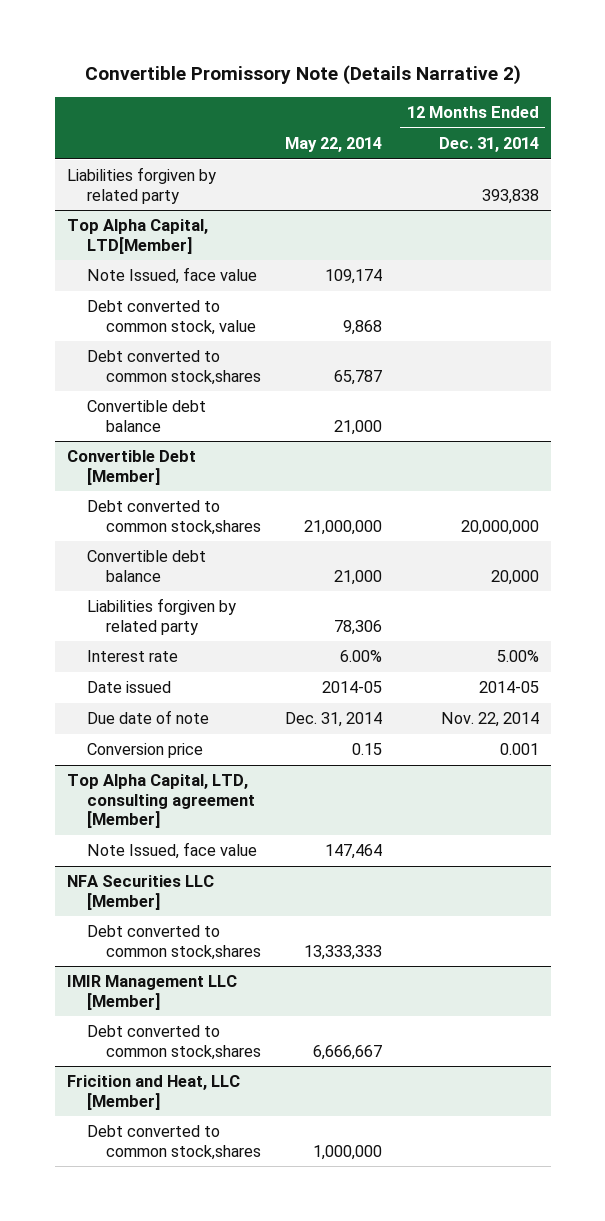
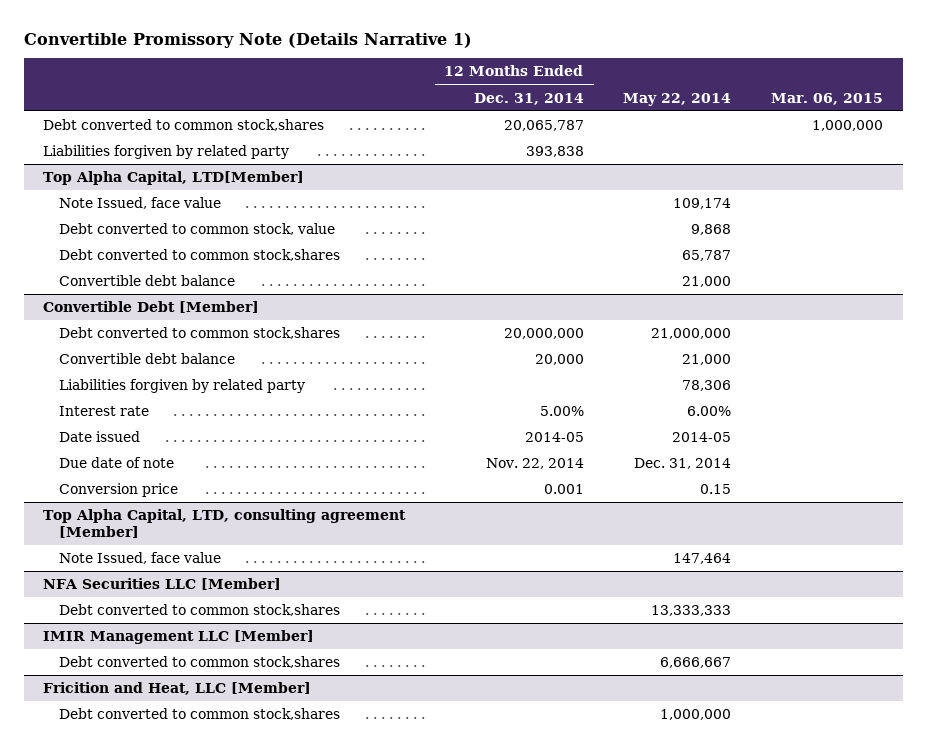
- Convertible Promissory Note (Details Narrative 2)
+ Convertible Promissory Note (Details Narrative 1)
- | May 22, 2014 | 12 Months Ended Dec. 31, 2014
+ | 12 Months Ended Dec. 31, 2014 | May 22, 2014 | Mar. 06, 2015
+ Debt converted to common stock,shares | 20,065,787 | | 1,000,000

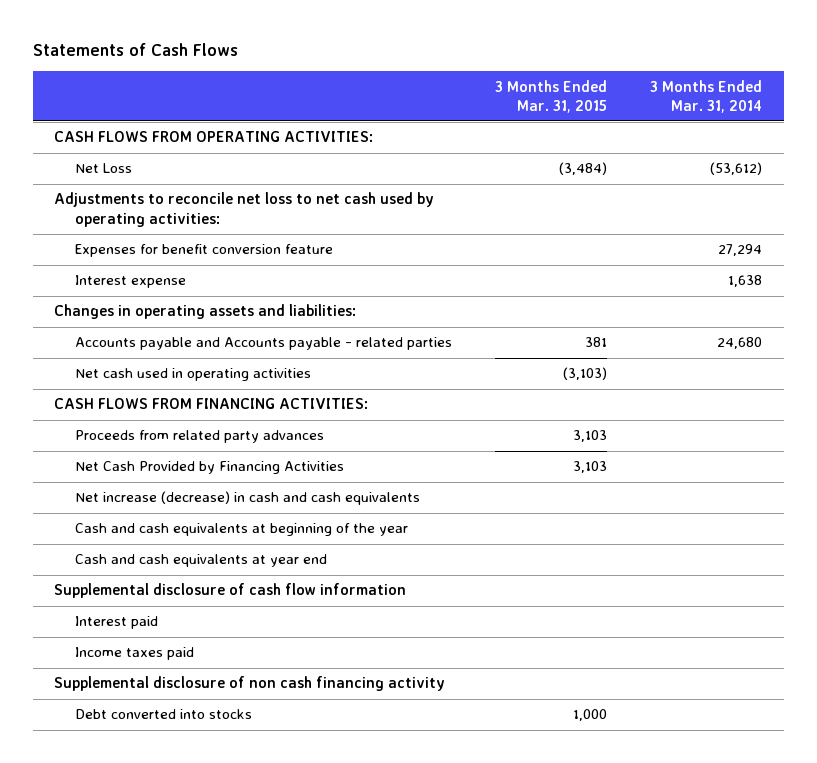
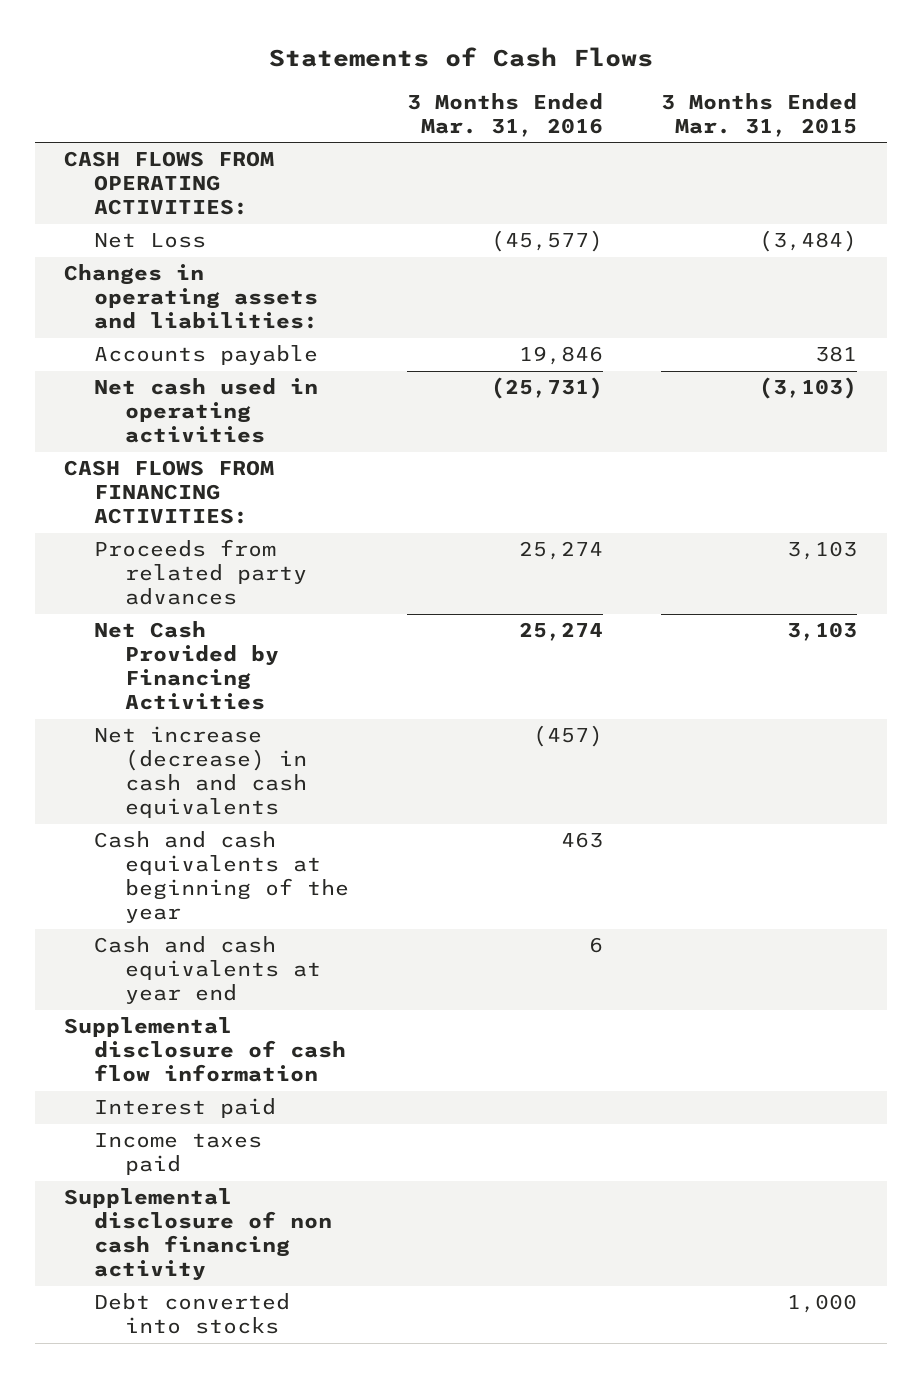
- | 3 Months Ended Mar. 31, 2015 | 3 Months Ended Mar. 31, 2014
+ | 3 Months Ended Mar. 31, 2016 | 3 Months Ended Mar. 31, 2015
- Adjustments to reconcile net loss to net cash used by operating activities:
- Expenses for benefit conversion feature | | 27,294
- Interest expense | | 1,638
- Accounts payable and Accounts payable - related parties | 381 | 24,680
+ Accounts payable | 19,846 | 381

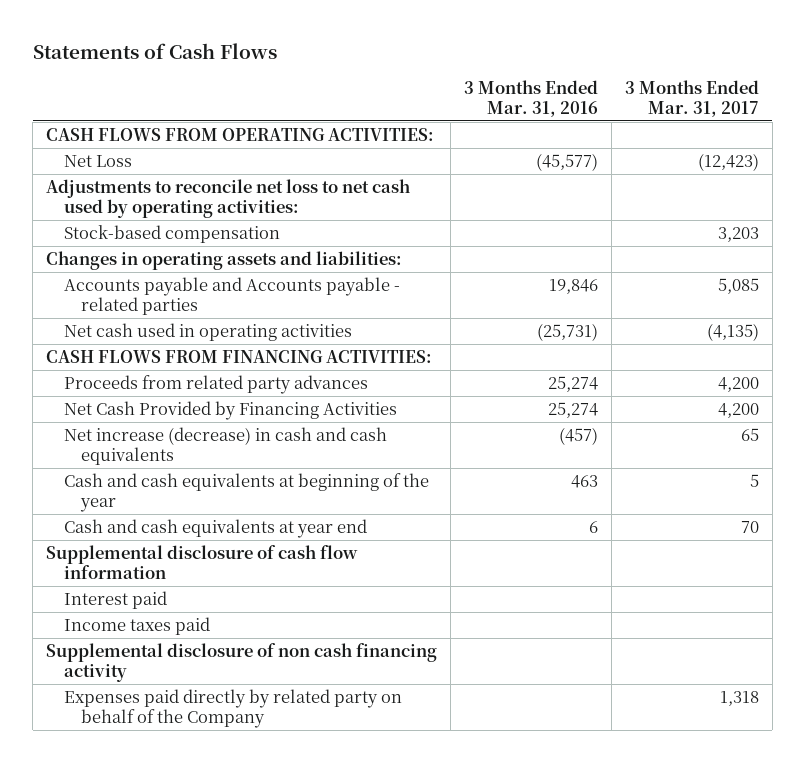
- | 3 Months Ended Mar. 31, 2016 | 3 Months Ended Mar. 31, 2015
+ | 3 Months Ended Mar. 31, 2016 | 3 Months Ended Mar. 31, 2017
+ Adjustments to reconcile net loss to net cash used by operating activities:
+ Stock-based compensation | | 3,203
- Accounts payable | 19,846 | 381
+ Accounts payable and Accounts payable - related parties | 19,846 | 5,085
- Debt converted into stocks | | 1,000
+ Expenses paid directly by related party on behalf of the Company | | 1,318

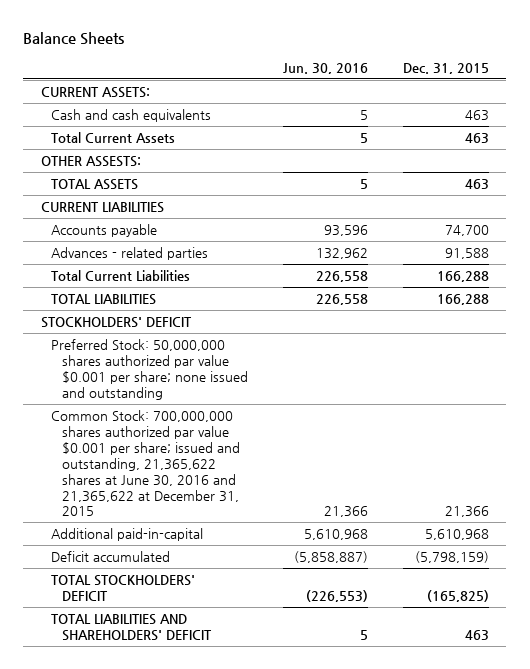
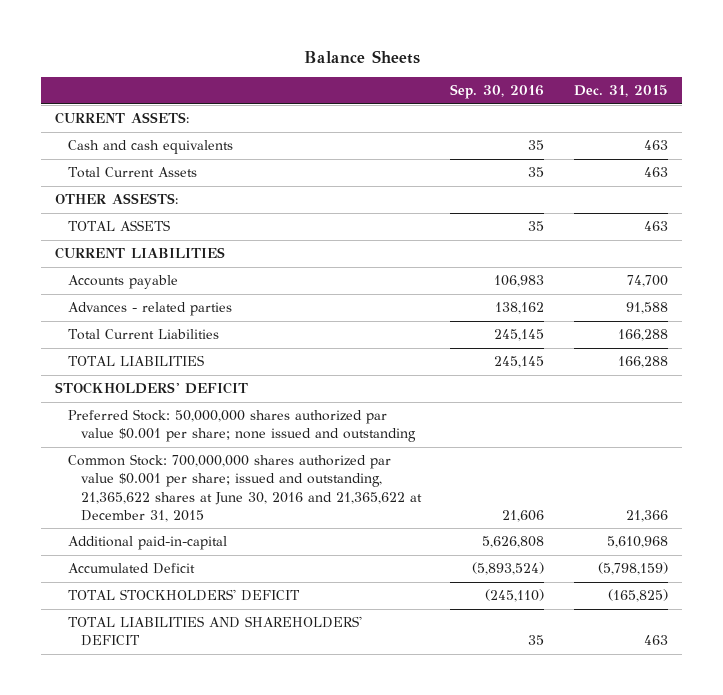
- | Jun. 30, 2016 | Dec. 31, 2015
+ | Sep. 30, 2016 | Dec. 31, 2015
- Deficit accumulated | (5,858,887) | (5,798,159)
+ Accumulated Deficit | (5,893,524) | (5,798,159)

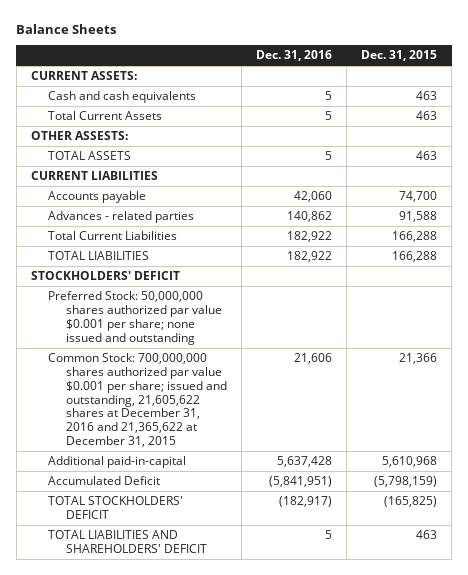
- | Sep. 30, 2016 | Dec. 31, 2015
+ | Dec. 31, 2016 | Dec. 31, 2015
- Common Stock: 700,000,000 shares authorized par value $0.001 per share; issued and outstanding, 21,365,622 shares at June 30, 2016 and 21,365,622 at December 31, 2015 | 21,606 | 21,366
+ Common Stock: 700,000,000 shares authorized par value $0.001 per share; issued and outstanding, 21,605,622 shares at December 31, 2016 and 21,365,622 at December 31, 2015 | 21,606 | 21,366

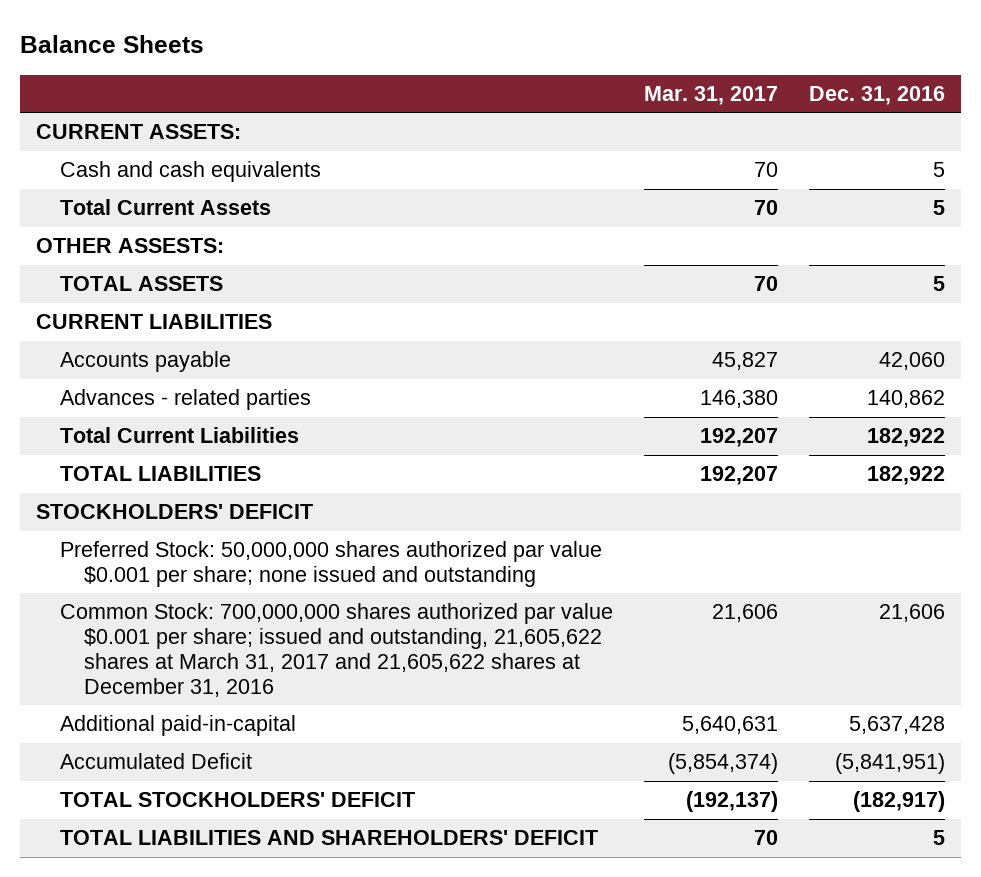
- | Dec. 31, 2016 | Dec. 31, 2015
+ | Mar. 31, 2017 | Dec. 31, 2016
- Common Stock: 700,000,000 shares authorized par value $0.001 per share; issued and outstanding, 21,605,622 shares at December 31, 2016 and 21,365,622 at December 31, 2015 | 21,606 | 21,366
+ Common Stock: 700,000,000 shares authorized par value $0.001 per share; issued and outstanding, 21,605,622 shares at March 31, 2017 and 21,605,622 shares at December 31, 2016 | 21,606 | 21,606

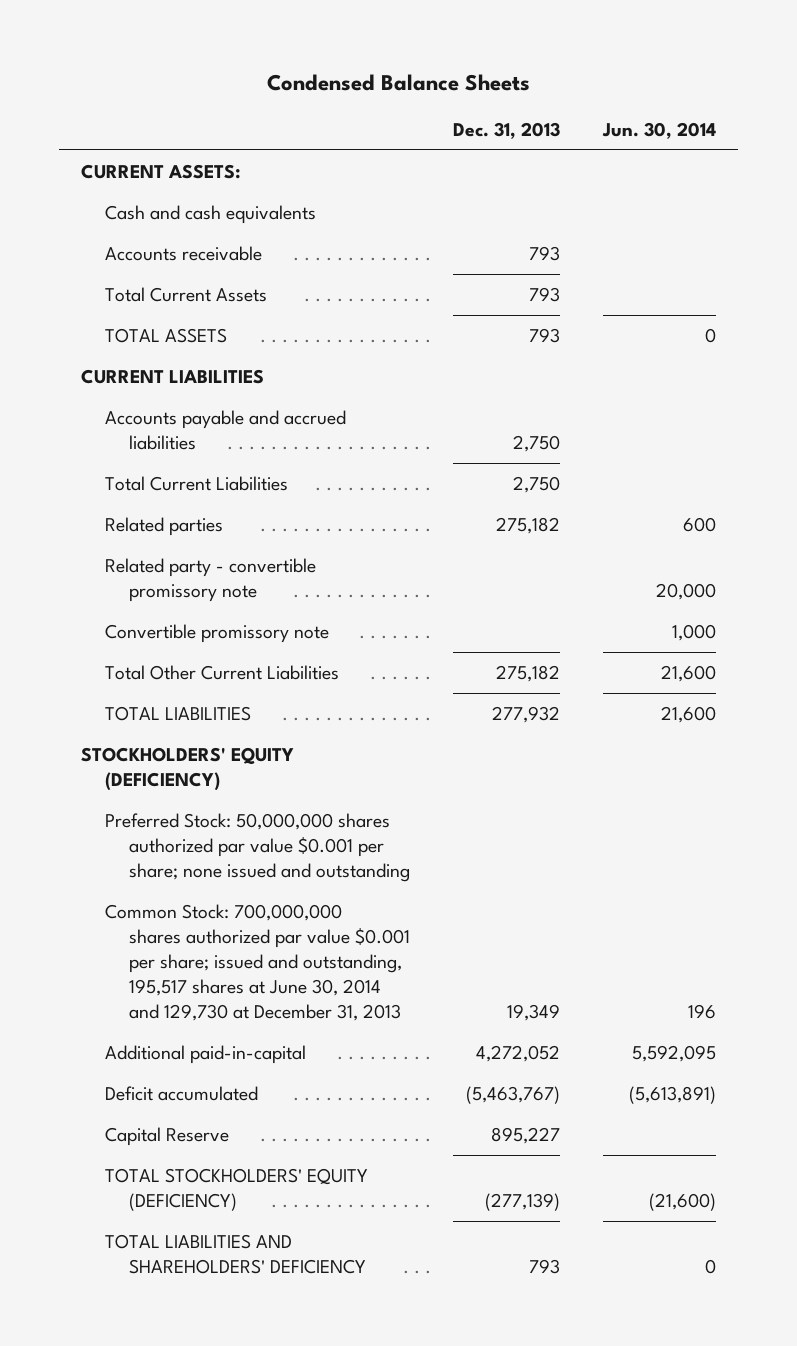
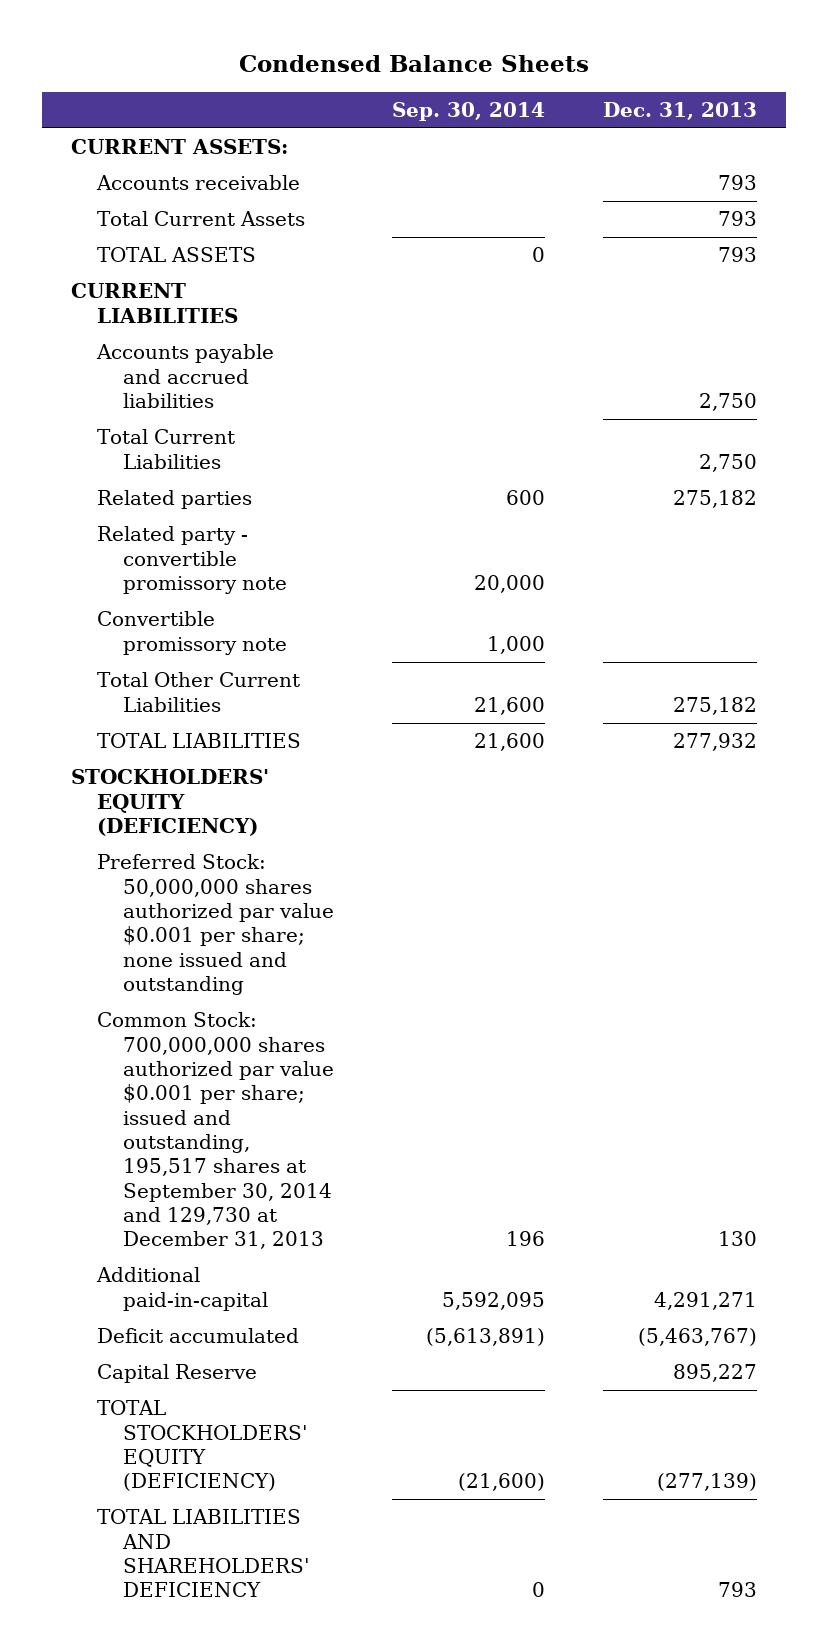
- | Dec. 31, 2013 | Jun. 30, 2014
+ | Sep. 30, 2014 | Dec. 31, 2013
- Cash and cash equivalents
- Common Stock: 700,000,000 shares authorized par value $0.001 per share; issued and outstanding, 195,517 shares at June 30, 2014 and 129,730 at December 31, 2013 | 19,349 | 196
- Additional paid-in-capital | 4,272,052 | 5,592,095
+ Common Stock: 700,000,000 shares authorized par value $0.001 per share; issued and outstanding, 195,517 shares at September 30, 2014 and 129,730 at December 31, 2013 | 196 | 130
+ Additional paid-in-capital | 5,592,095 | 4,291,271

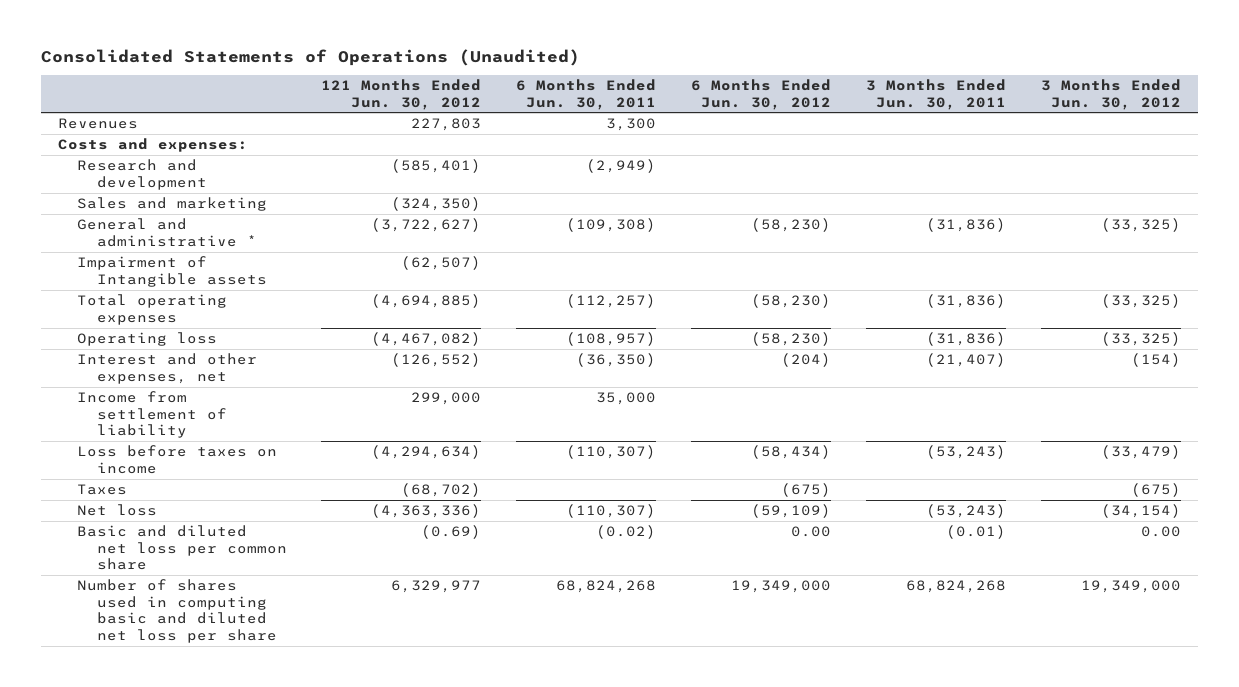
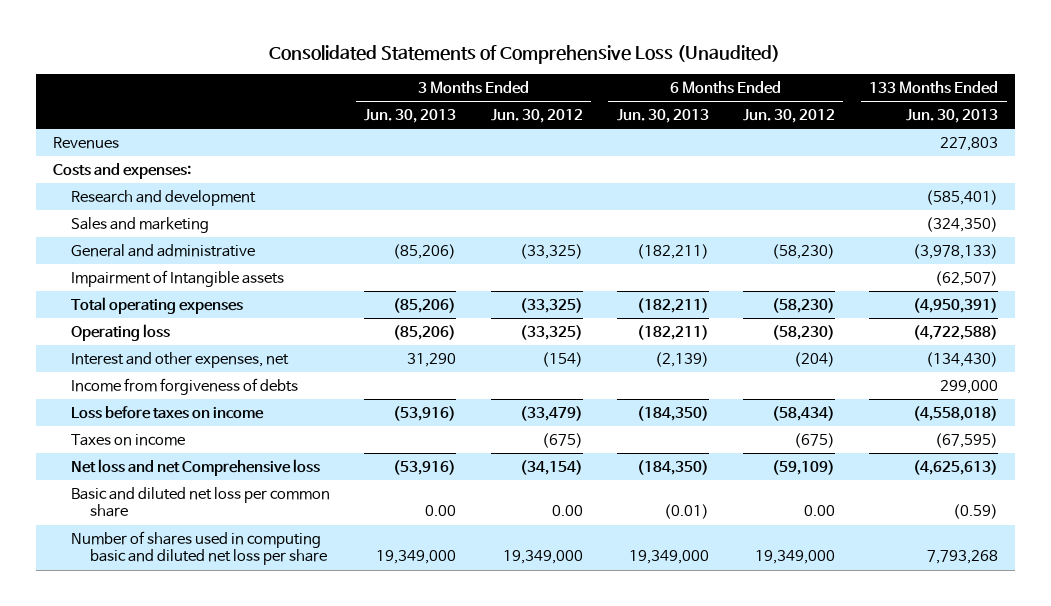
- Consolidated Statements of Operations (Unaudited)
+ Consolidated Statements of Comprehensive Loss (Unaudited)
- | 121 Months Ended Jun. 30, 2012 | 6 Months Ended Jun. 30, 2011 | 6 Months Ended Jun. 30, 2012 | 3 Months Ended Jun. 30, 2011 | 3 Months Ended Jun. 30, 2012
+ | 3 Months Ended Jun. 30, 2013 | 3 Months Ended Jun. 30, 2012 | 6 Months Ended Jun. 30, 2013 | 6 Months Ended Jun. 30, 2012 | 133 Months Ended Jun. 30, 2013
- General and administrative * | (3,722,627) | (109,308) | (58,230) | (31,836) | (33,325)
+ General and administrative | (85,206) | (33,325) | (182,211) | (58,230) | (3,978,133)
- Income from settlement of liability | 299,000 | 35,000 | | |
+ Income from forgiveness of debts | | | | | 299,000
- Taxes | (68,702) | | (675) | | (675)
- Net loss | (4,363,336) | (110,307) | (59,109) | (53,243) | (34,154)
+ Taxes on income | | (675) | | (675) | (67,595)
+ Net loss and net Comprehensive loss | (53,916) | (34,154) | (184,350) | (59,109) | (4,625,613)

